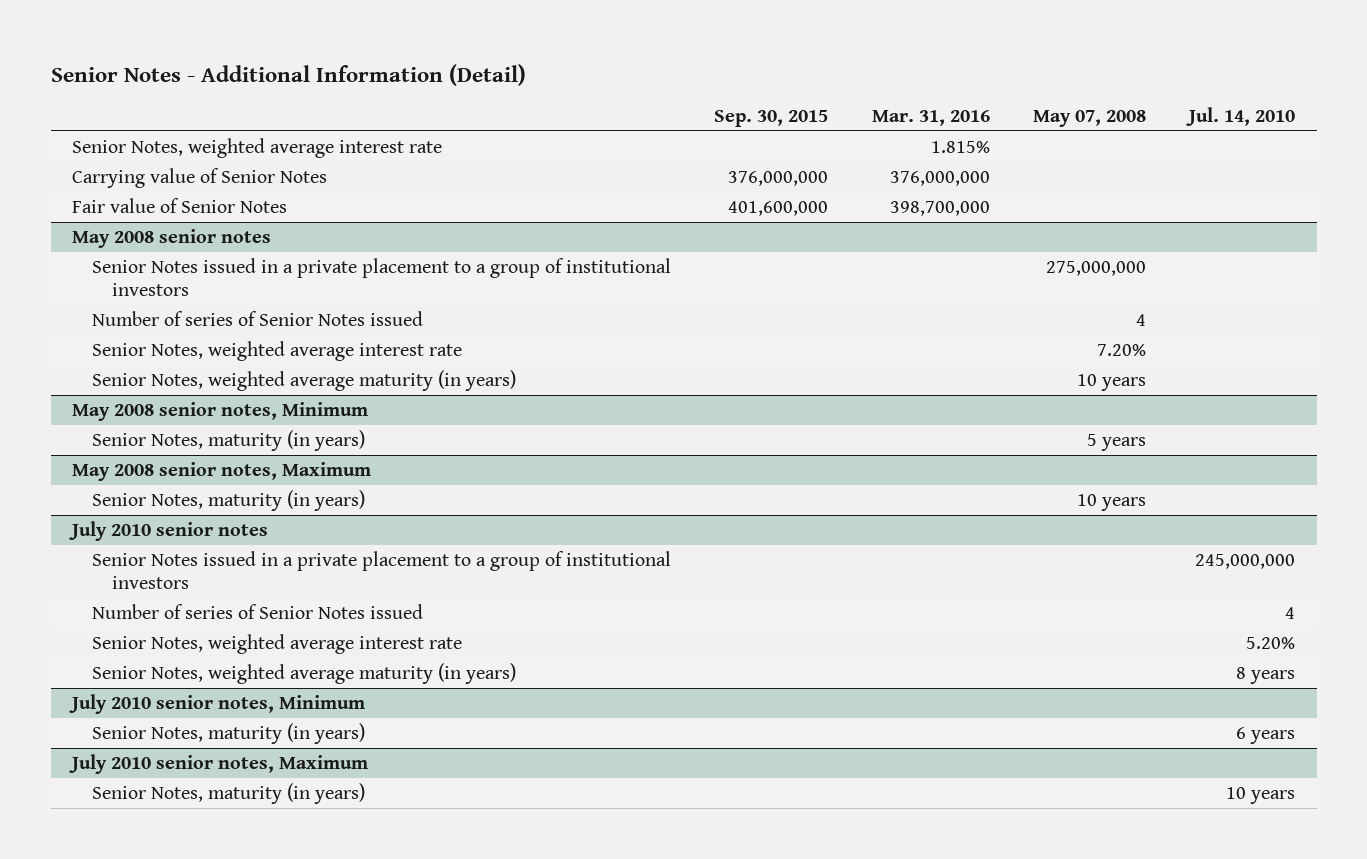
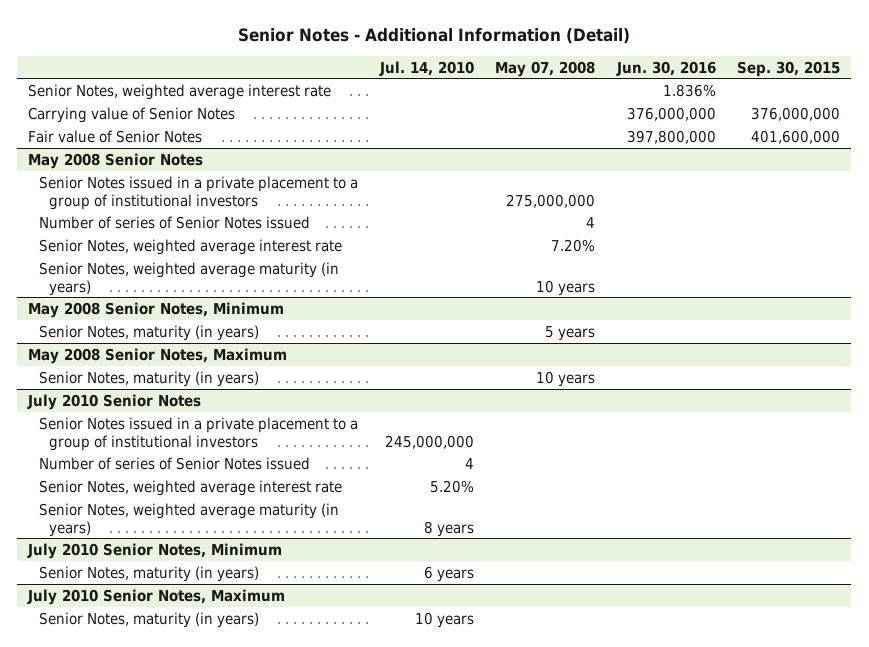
- | Sep. 30, 2015 | Mar. 31, 2016 | May 07, 2008 | Jul. 14, 2010
+ | Jul. 14, 2010 | May 07, 2008 | Jun. 30, 2016 | Sep. 30, 2015
- May 2008 senior notes
+ May 2008 Senior Notes
- May 2008 senior notes, Minimum
+ May 2008 Senior Notes, Minimum
- May 2008 senior notes, Maximum
+ May 2008 Senior Notes, Maximum
- July 2010 senior notes
+ July 2010 Senior Notes
- July 2010 senior notes, Minimum
+ July 2010 Senior Notes, Minimum
- July 2010 senior notes, Maximum
+ July 2010 Senior Notes, Maximum

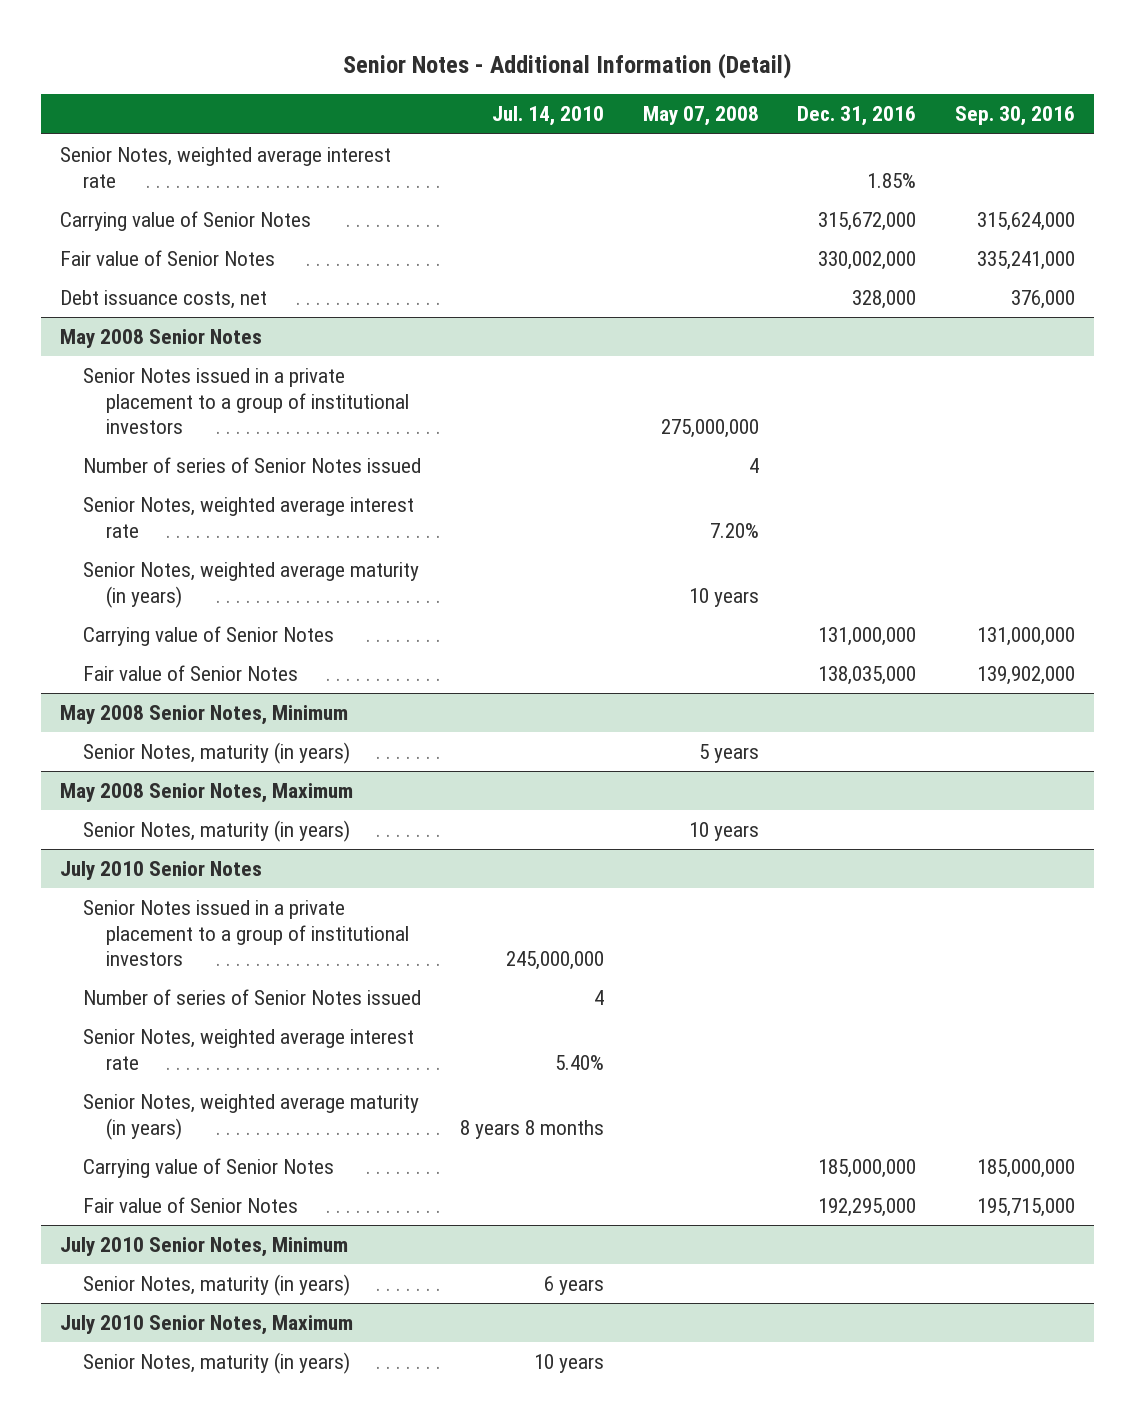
- | Jul. 14, 2010 | May 07, 2008 | Jun. 30, 2016 | Sep. 30, 2015
+ | Jul. 14, 2010 | May 07, 2008 | Dec. 31, 2016 | Sep. 30, 2016
+ Debt issuance costs, net | | | 328,000 | 376,000
@ May 2008 Senior Notes
+ Carrying value of Senior Notes | | | 131,000,000 | 131,000,000
+ Fair value of Senior Notes | | | 138,035,000 | 139,902,000
@ July 2010 Senior Notes
- Senior Notes, weighted average interest rate | 5.20% | | |
- Senior Notes, weighted average maturity (in years) | 8 years | | |
+ Senior Notes, weighted average interest rate | 5.40% | | |
+ Senior Notes, weighted average maturity (in years) | 8 years 8 months | | |
+ Carrying value of Senior Notes | | | 185,000,000 | 185,000,000
+ Fair value of Senior Notes | | | 192,295,000 | 195,715,000

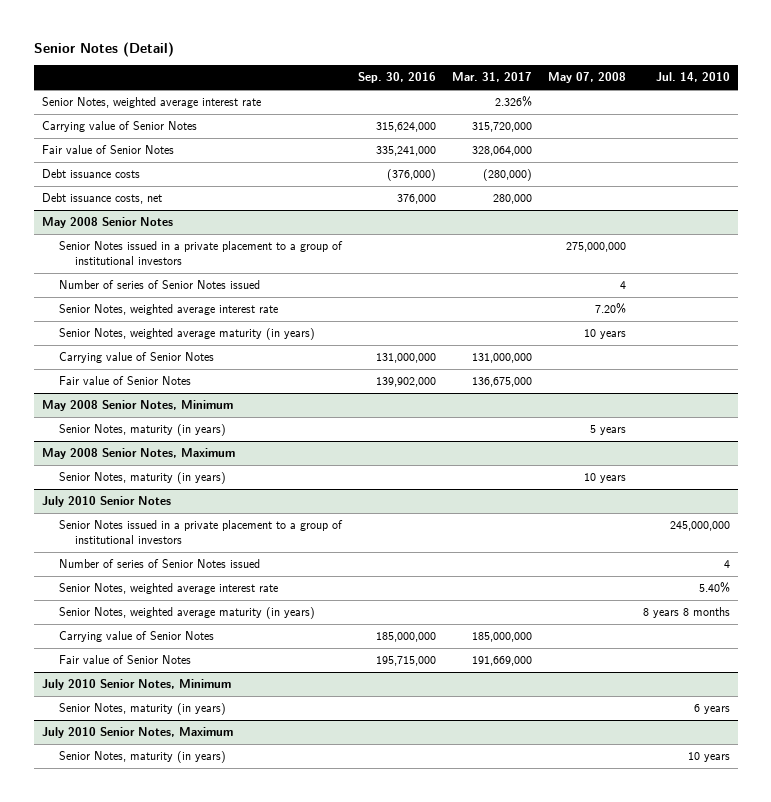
- Senior Notes - Additional Information (Detail)
+ Senior Notes (Detail)
- | Jul. 14, 2010 | May 07, 2008 | Dec. 31, 2016 | Sep. 30, 2016
+ | Sep. 30, 2016 | Mar. 31, 2017 | May 07, 2008 | Jul. 14, 2010
+ Debt issuance costs | (376,000) | (280,000) | |

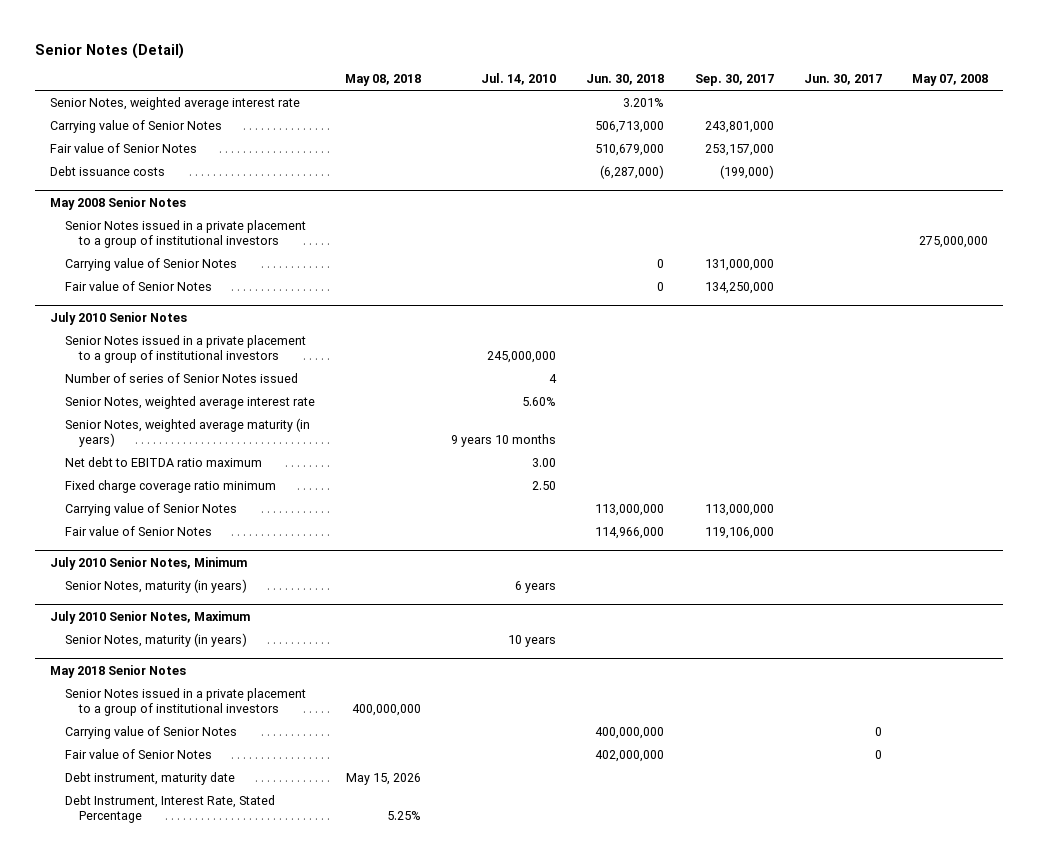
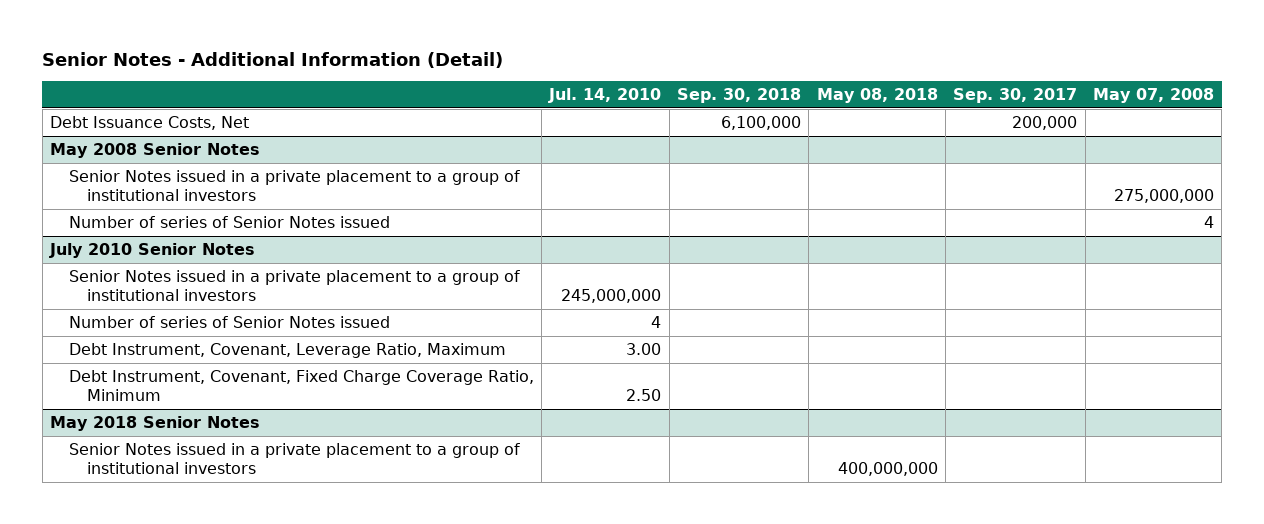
- Senior Notes (Detail)
+ Senior Notes - Additional Information (Detail)
- | May 08, 2018 | Jul. 14, 2010 | Jun. 30, 2018 | Sep. 30, 2017 | Jun. 30, 2017 | May 07, 2008
+ | Jul. 14, 2010 | Sep. 30, 2018 | May 08, 2018 | Sep. 30, 2017 | May 07, 2008
- Senior Notes, weighted average interest rate | | | 3.201% | | |
- Carrying value of Senior Notes | | | 506,713,000 | 243,801,000 | |
- Fair value of Senior Notes | | | 510,679,000 | 253,157,000 | |
- Debt issuance costs | | | (6,287,000) | (199,000) | |
+ Debt Issuance Costs, Net | | 6,100,000 | | 200,000 |
@ May 2008 Senior Notes
- Carrying value of Senior Notes | | | 0 | 131,000,000 | |
- Fair value of Senior Notes | | | 0 | 134,250,000 | |
+ Number of series of Senior Notes issued | | | | | 4
@ July 2010 Senior Notes
- Senior Notes, weighted average interest rate | | 5.60% | | | |
- Senior Notes, weighted average maturity (in years) | | 9 years 10 months | | | |
- Net debt to EBITDA ratio maximum | | 3.00 | | | |
- Fixed charge coverage ratio minimum | | 2.50 | | | |
- Carrying value of Senior Notes | | | 113,000,000 | 113,000,000 | |
- Fair value of Senior Notes | | | 114,966,000 | 119,106,000 | |
- July 2010 Senior Notes, Minimum
- Senior Notes, maturity (in years) | | 6 years | | | |
- July 2010 Senior Notes, Maximum
- Senior Notes, maturity (in years) | | 10 years | | | |
@ July 2010 Senior Notes
+ Debt Instrument, Covenant, Leverage Ratio, Maximum | 3.00 | | | |
+ Debt Instrument, Covenant, Fixed Charge Coverage Ratio, Minimum | 2.50 | | | |
@ May 2018 Senior Notes
- Carrying value of Senior Notes | | | 400,000,000 | | 0 |
- Fair value of Senior Notes | | | 402,000,000 | | 0 |
- Debt instrument, maturity date | May 15, 2026 | | | | |
- Debt Instrument, Interest Rate, Stated Percentage | 5.25% | | | | |

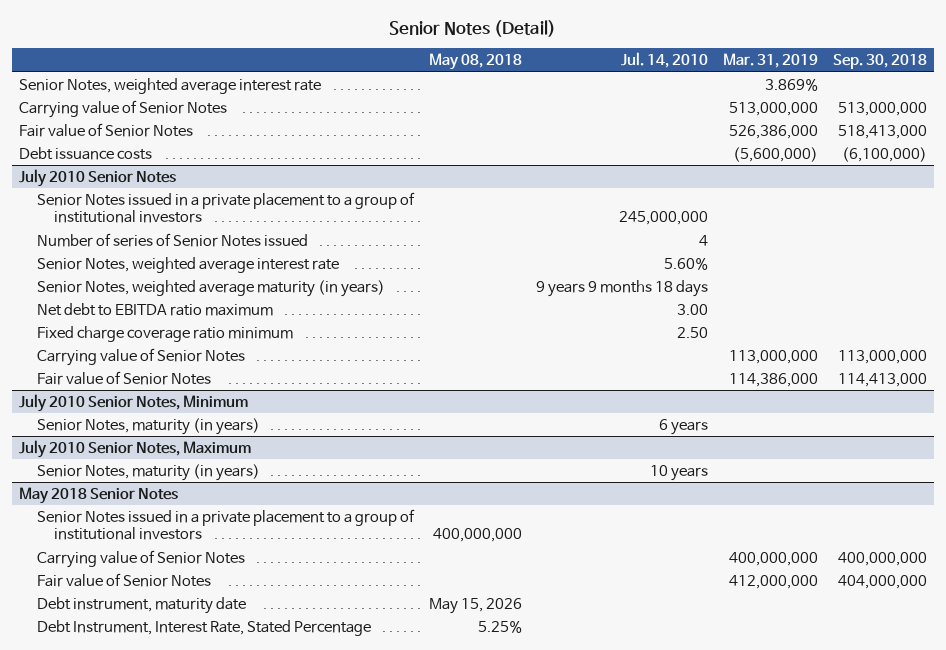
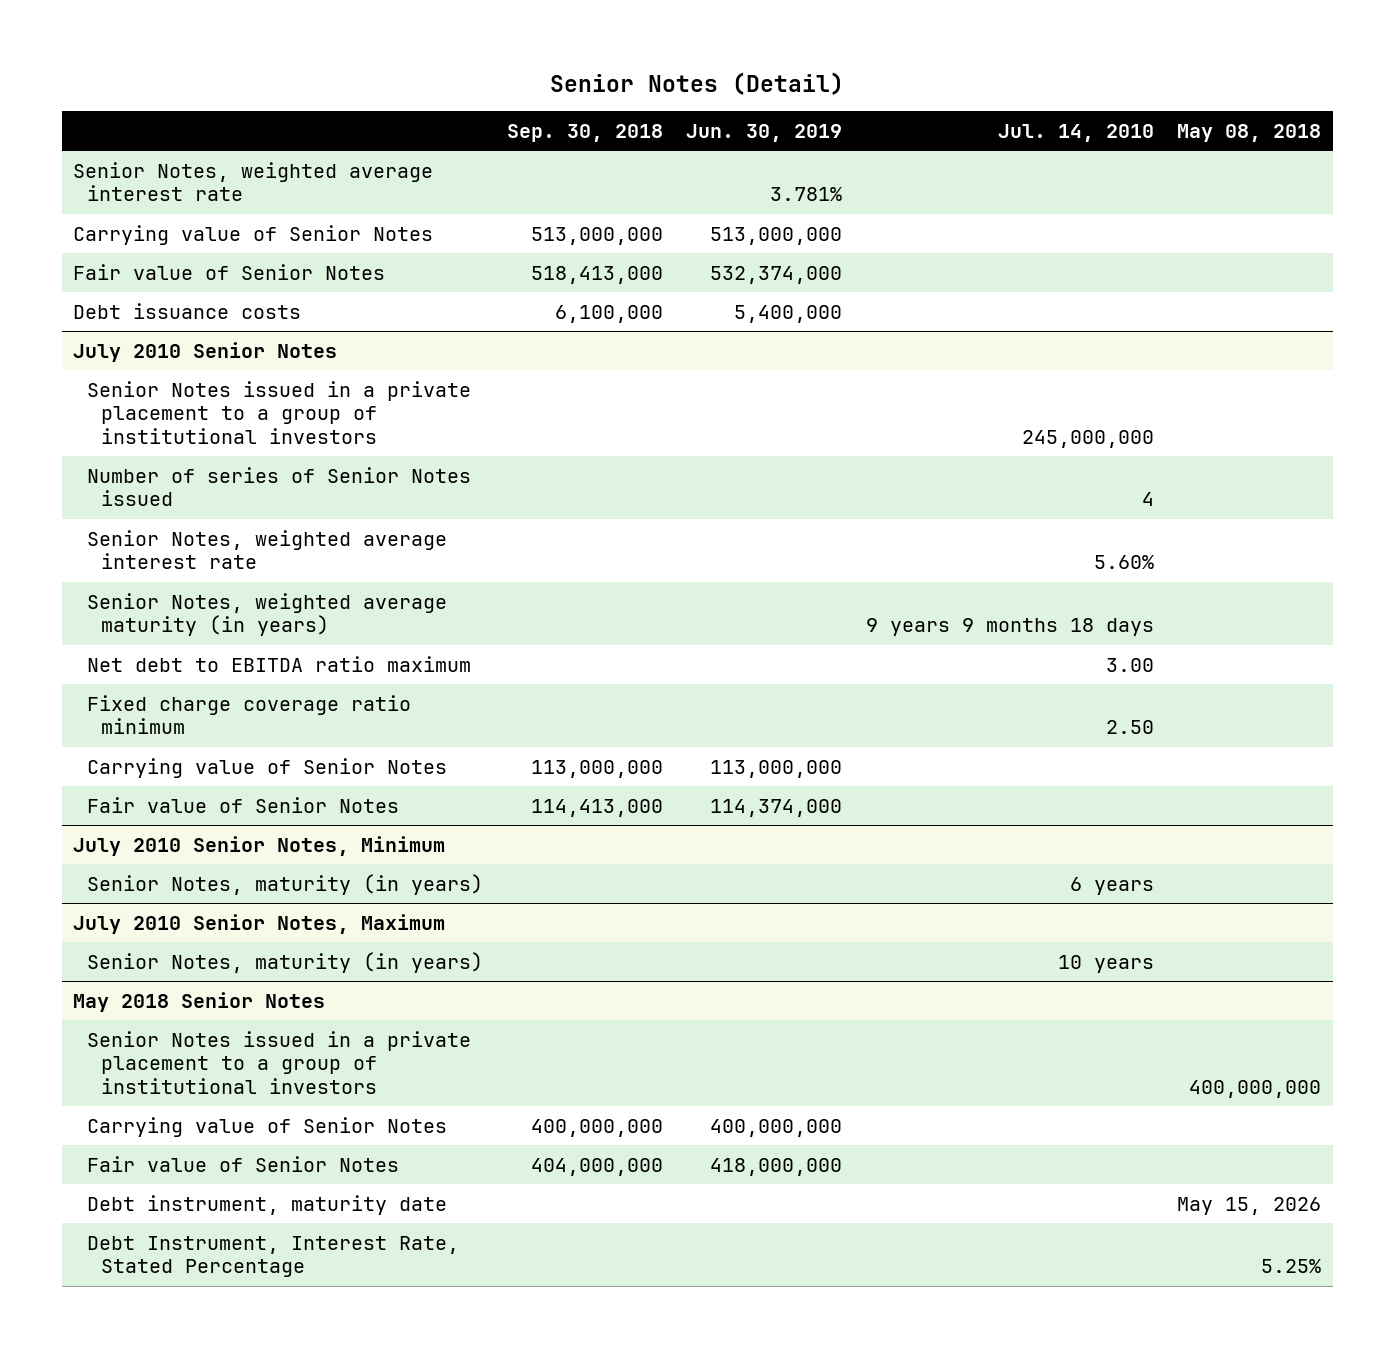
- | May 08, 2018 | Jul. 14, 2010 | Mar. 31, 2019 | Sep. 30, 2018
+ | Sep. 30, 2018 | Jun. 30, 2019 | Jul. 14, 2010 | May 08, 2018
- Debt issuance costs | | | (5,600,000) | (6,100,000)
+ Debt issuance costs | 6,100,000 | 5,400,000 | |

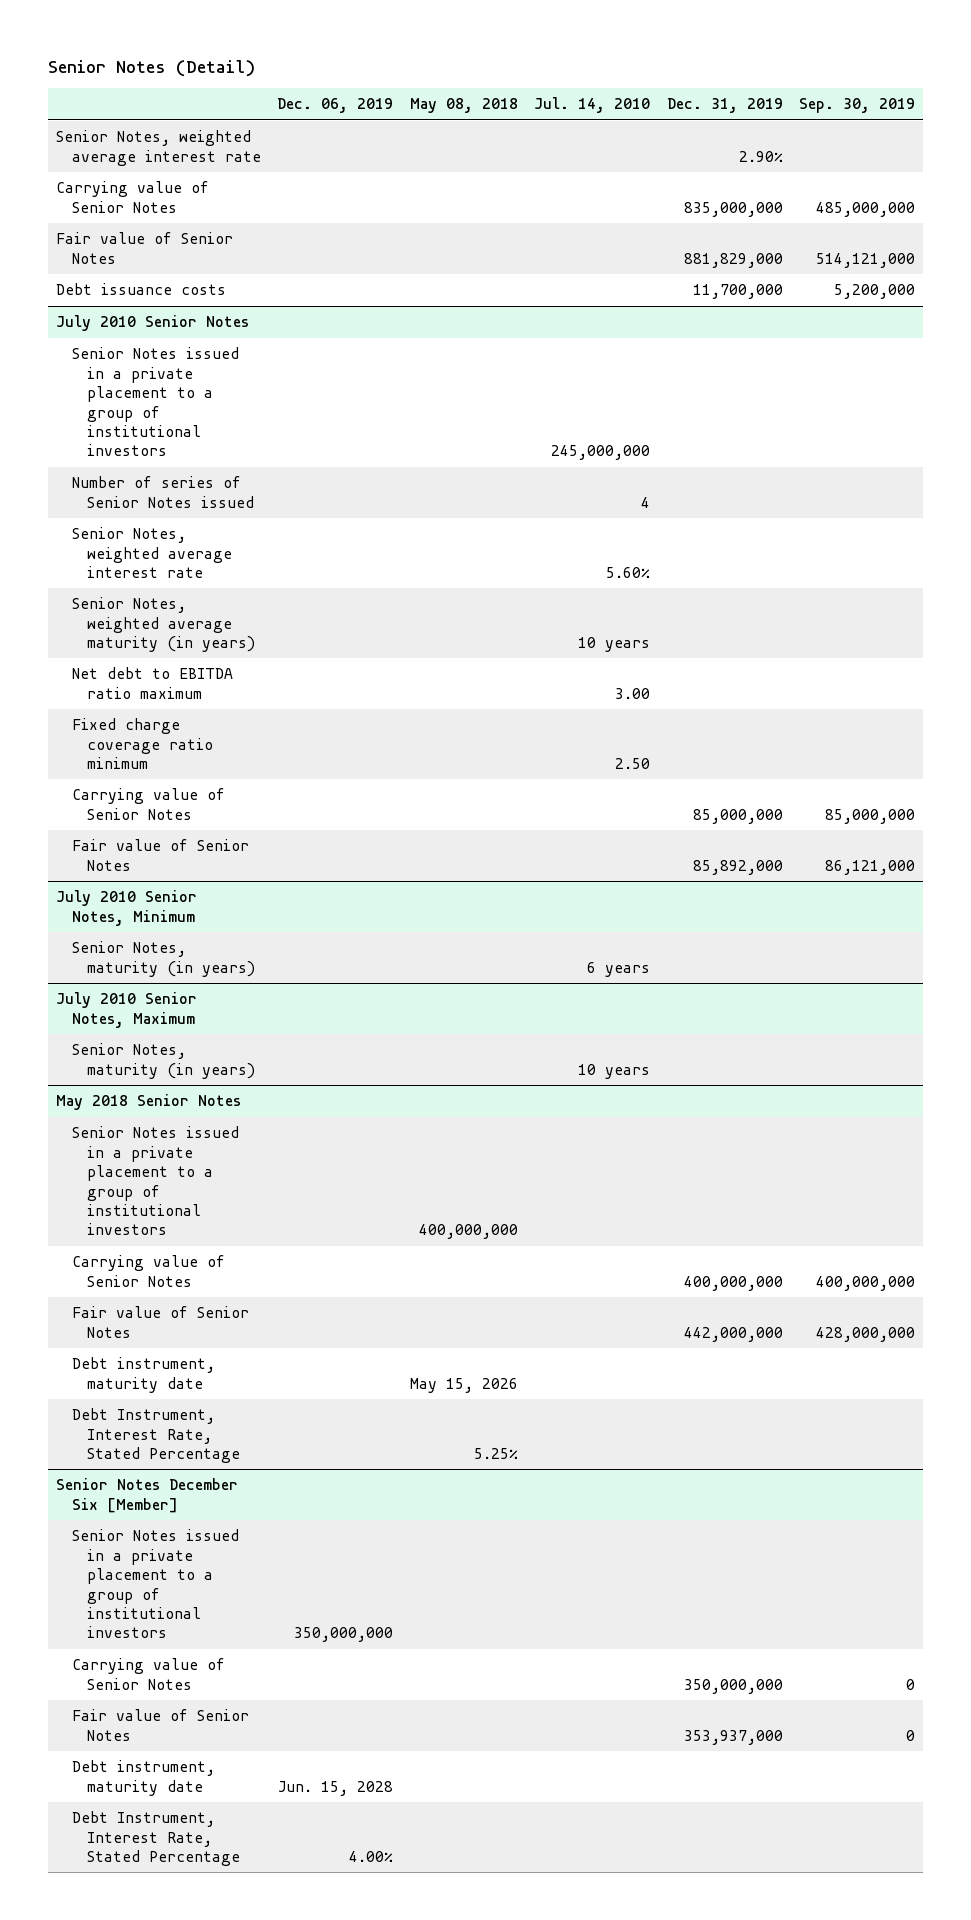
- | Sep. 30, 2018 | Jun. 30, 2019 | Jul. 14, 2010 | May 08, 2018
+ | Dec. 06, 2019 | May 08, 2018 | Jul. 14, 2010 | Dec. 31, 2019 | Sep. 30, 2019
@ July 2010 Senior Notes
- Senior Notes, weighted average maturity (in years) | | | 9 years 9 months 18 days |
+ Senior Notes, weighted average maturity (in years) | | | 10 years | |
+ Senior Notes December Six [Member]
+ Senior Notes issued in a private placement to a group of institutional investors | 350,000,000 | | | |
+ Carrying value of Senior Notes | | | | 350,000,000 | 0
+ Fair value of Senior Notes | | | | 353,937,000 | 0
+ Debt instrument, maturity date | Jun. 15, 2028 | | | |
+ Debt Instrument, Interest Rate, Stated Percentage | 4.00% | | | |

